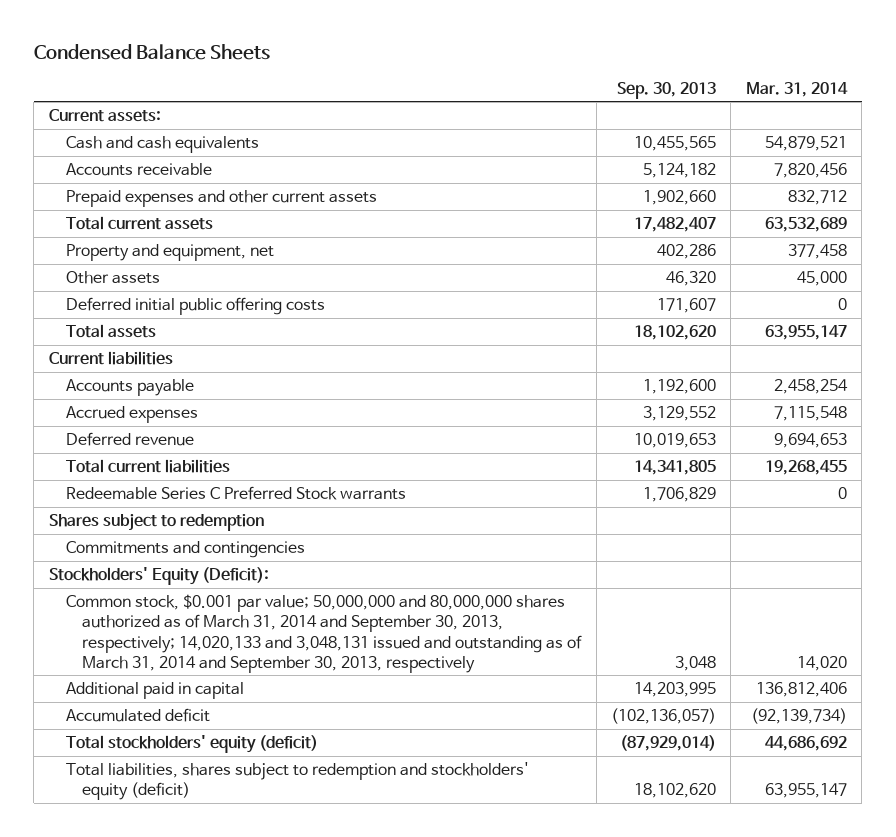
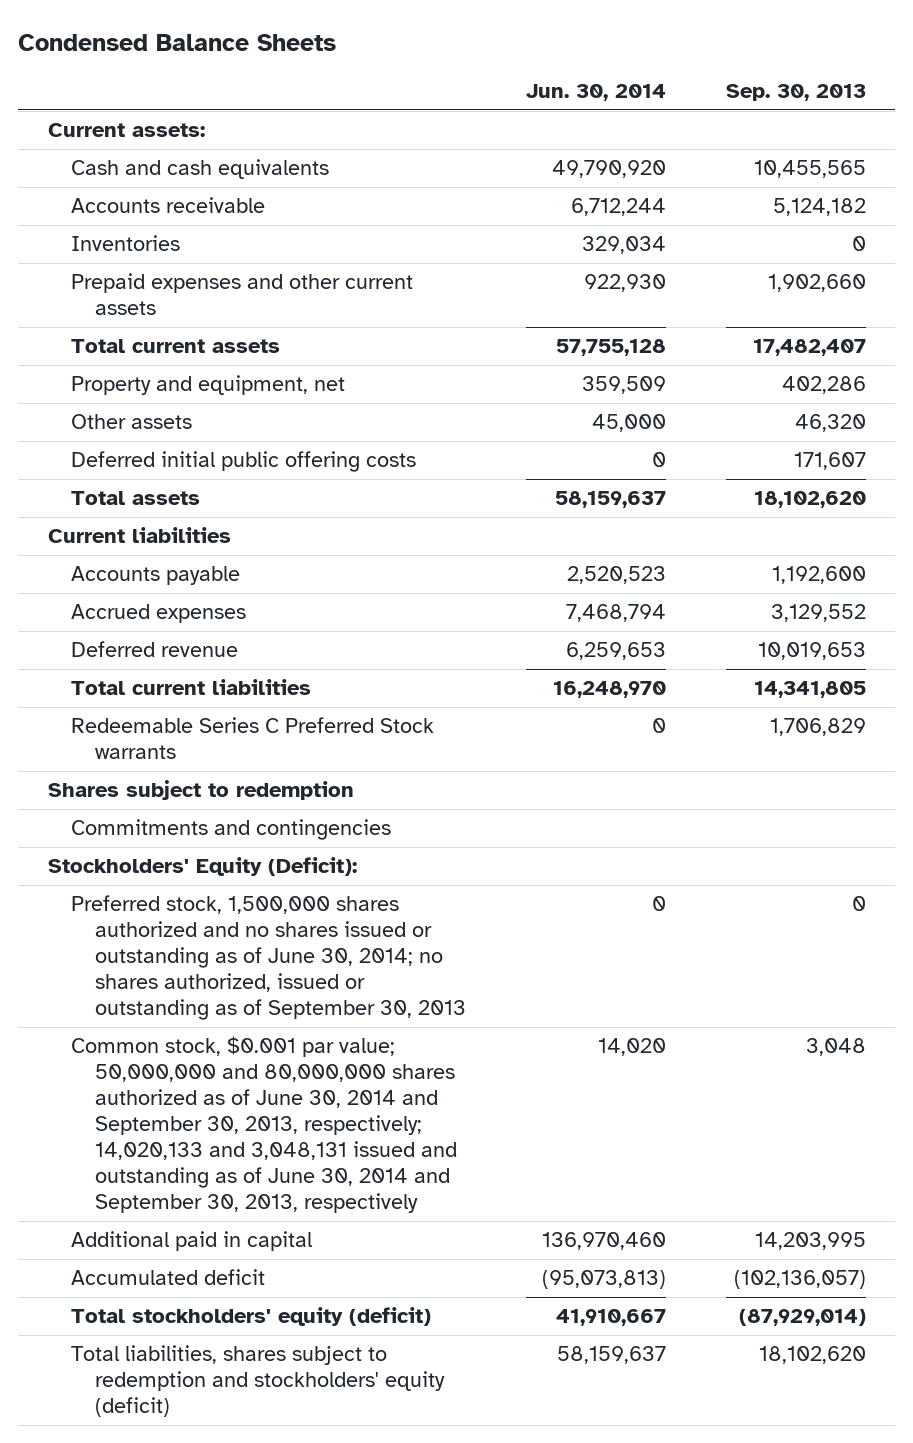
- | Sep. 30, 2013 | Mar. 31, 2014
+ | Jun. 30, 2014 | Sep. 30, 2013
+ Inventories | 329,034 | 0
- Common stock, $0.001 par value; 50,000,000 and 80,000,000 shares authorized as of March 31, 2014 and September 30, 2013, respectively; 14,020,133 and 3,048,131 issued and outstanding as of March 31, 2014 and September 30, 2013, respectively | 3,048 | 14,020
+ Preferred stock, 1,500,000 shares authorized and no shares issued or outstanding as of June 30, 2014; no shares authorized, issued or outstanding as of September 30, 2013 | 0 | 0
+ Common stock, $0.001 par value; 50,000,000 and 80,000,000 shares authorized as of June 30, 2014 and September 30, 2013, respectively; 14,020,133 and 3,048,131 issued and outstanding as of June 30, 2014 and September 30, 2013, respectively | 14,020 | 3,048

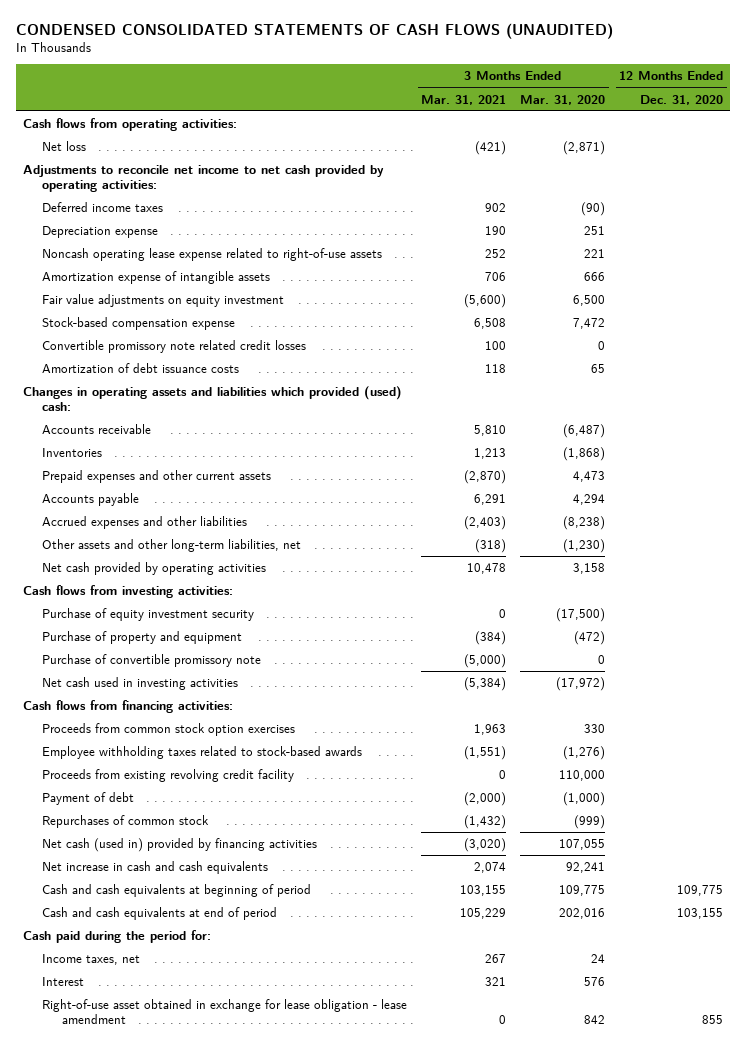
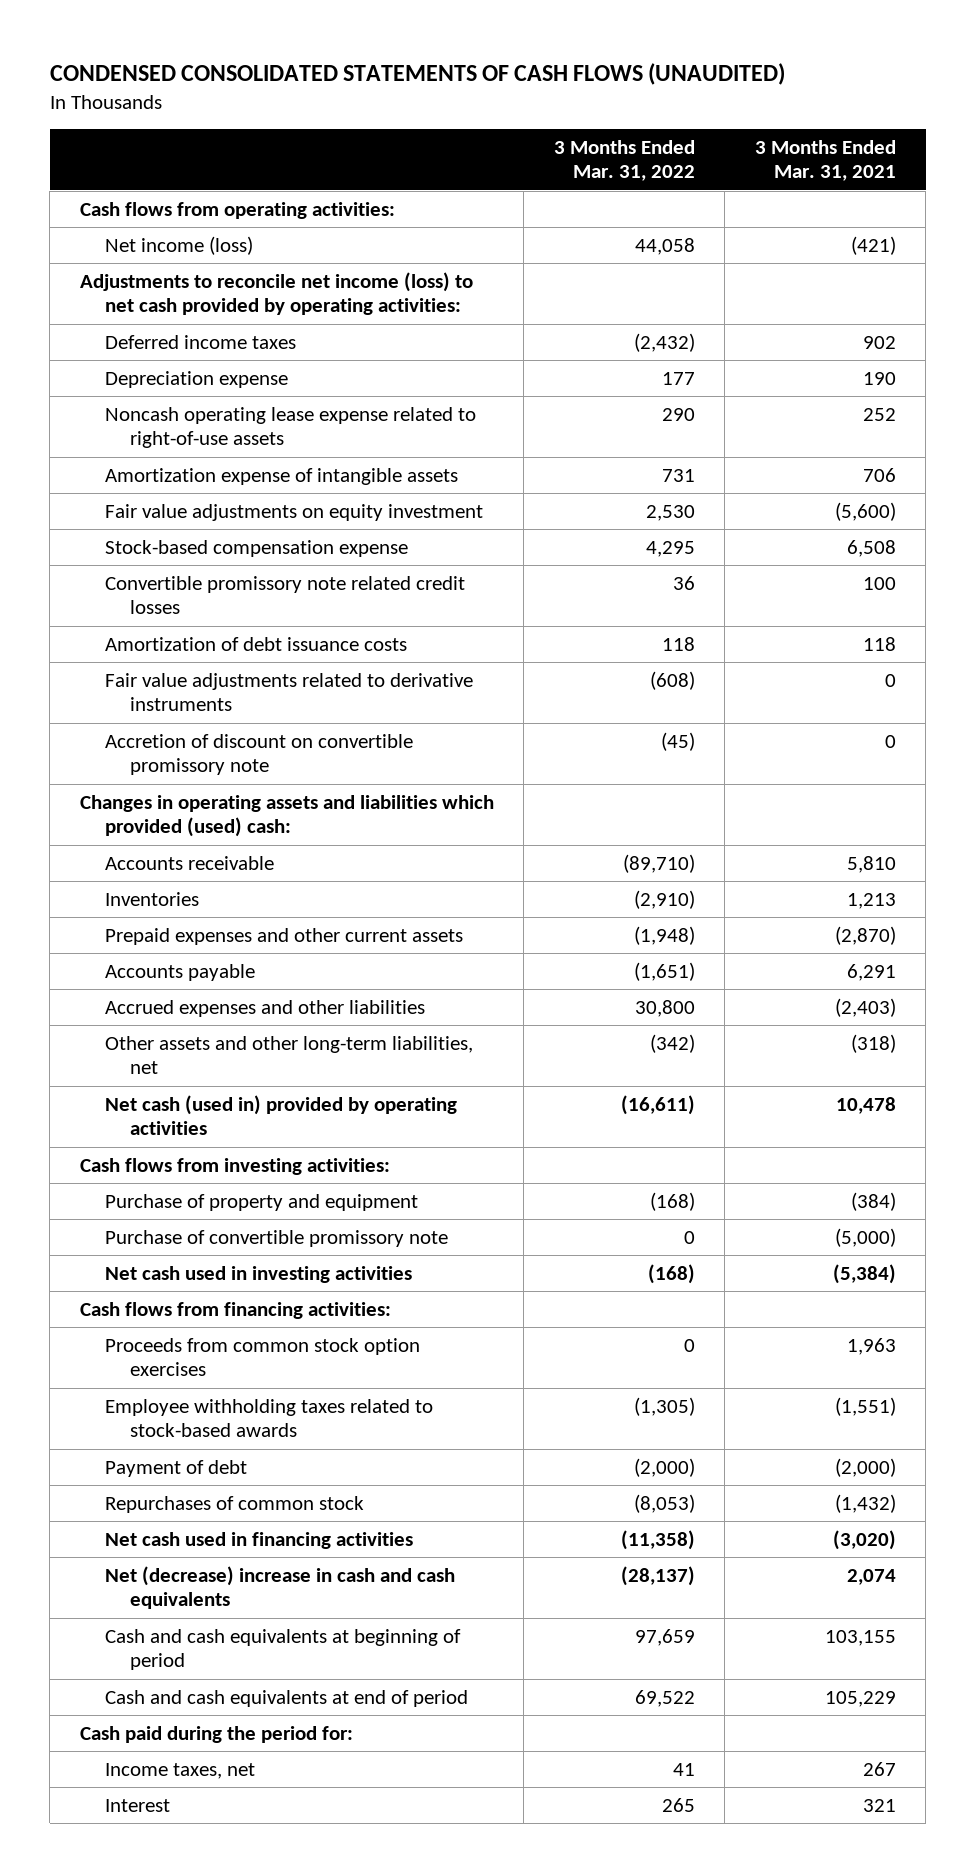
- | 3 Months Ended Mar. 31, 2021 | 3 Months Ended Mar. 31, 2020 | 12 Months Ended Dec. 31, 2020
+ | 3 Months Ended Mar. 31, 2022 | 3 Months Ended Mar. 31, 2021
- Net loss | (421) | (2,871) |
- Adjustments to reconcile net income to net cash provided by operating activities:
+ Net income (loss) | 44,058 | (421)
+ Adjustments to reconcile net income (loss) to net cash provided by operating activities:
+ Fair value adjustments related to derivative instruments | (608) | 0
+ Accretion of discount on convertible promissory note | (45) | 0
- Net cash provided by operating activities | 10,478 | 3,158 |
+ Net cash (used in) provided by operating activities | (16,611) | 10,478
- Purchase of equity investment security | 0 | (17,500) |
- Proceeds from existing revolving credit facility | 0 | 110,000 |
- Net cash (used in) provided by financing activities | (3,020) | 107,055 |
- Net increase in cash and cash equivalents | 2,074 | 92,241 |
+ Net cash used in financing activities | (11,358) | (3,020)
+ Net (decrease) increase in cash and cash equivalents | (28,137) | 2,074
- Right-of-use asset obtained in exchange for lease obligation - lease amendment | 0 | 842 | 855

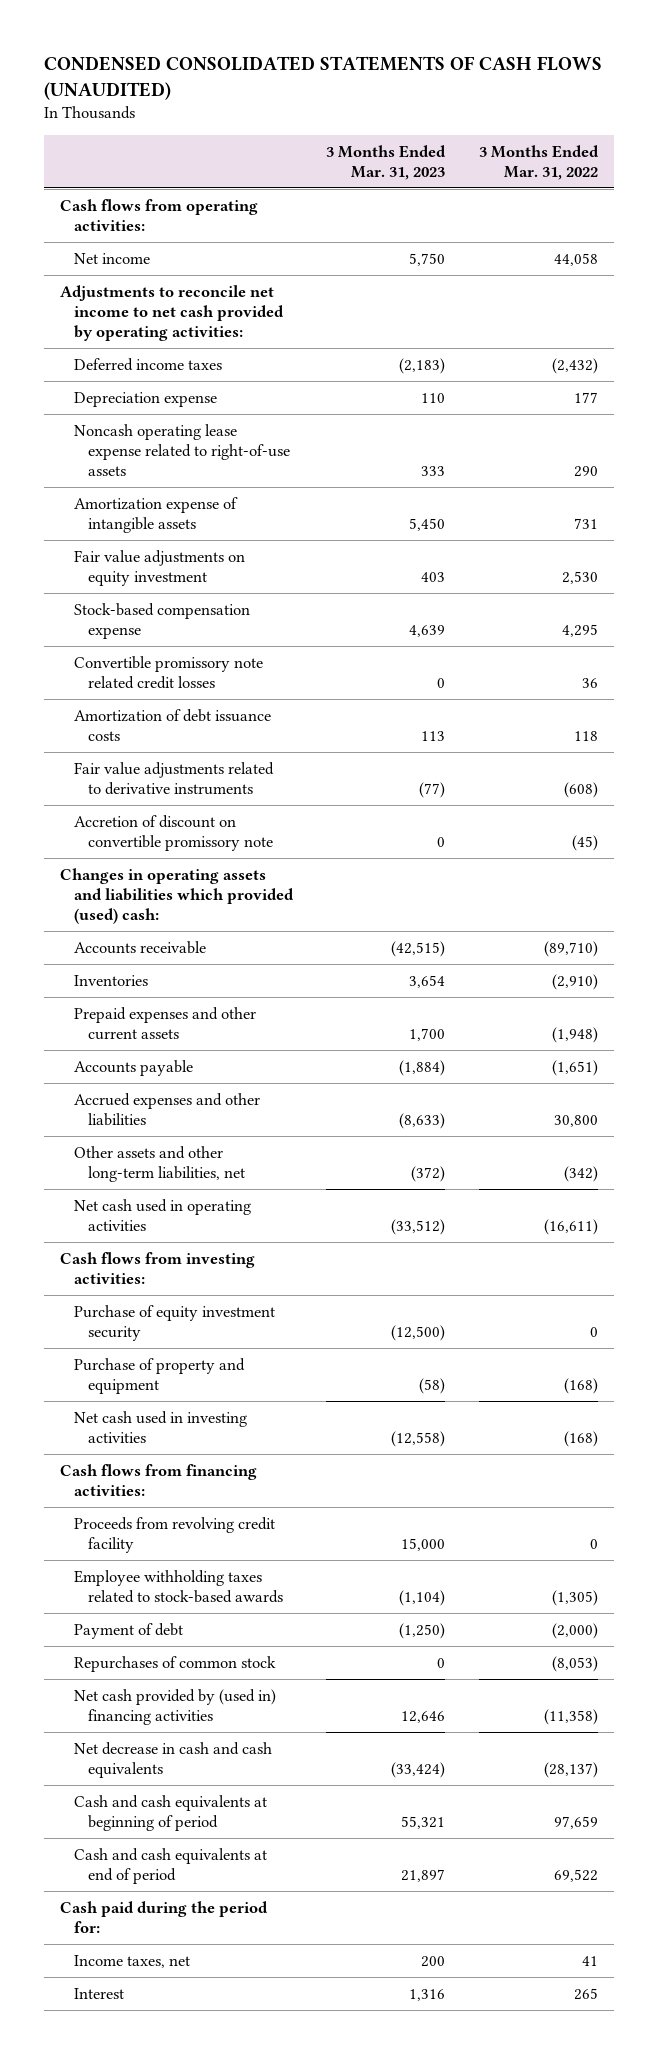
- | 3 Months Ended Mar. 31, 2022 | 3 Months Ended Mar. 31, 2021
+ | 3 Months Ended Mar. 31, 2023 | 3 Months Ended Mar. 31, 2022
- Net income (loss) | 44,058 | (421)
- Adjustments to reconcile net income (loss) to net cash provided by operating activities:
+ Net income | 5,750 | 44,058
+ Adjustments to reconcile net income to net cash provided by operating activities:
- Net cash (used in) provided by operating activities | (16,611) | 10,478
+ Net cash used in operating activities | (33,512) | (16,611)
+ Purchase of equity investment security | (12,500) | 0
- Purchase of convertible promissory note | 0 | (5,000)
- Proceeds from common stock option exercises | 0 | 1,963
+ Proceeds from revolving credit facility | 15,000 | 0
- Net cash used in financing activities | (11,358) | (3,020)
- Net (decrease) increase in cash and cash equivalents | (28,137) | 2,074
+ Net cash provided by (used in) financing activities | 12,646 | (11,358)
+ Net decrease in cash and cash equivalents | (33,424) | (28,137)

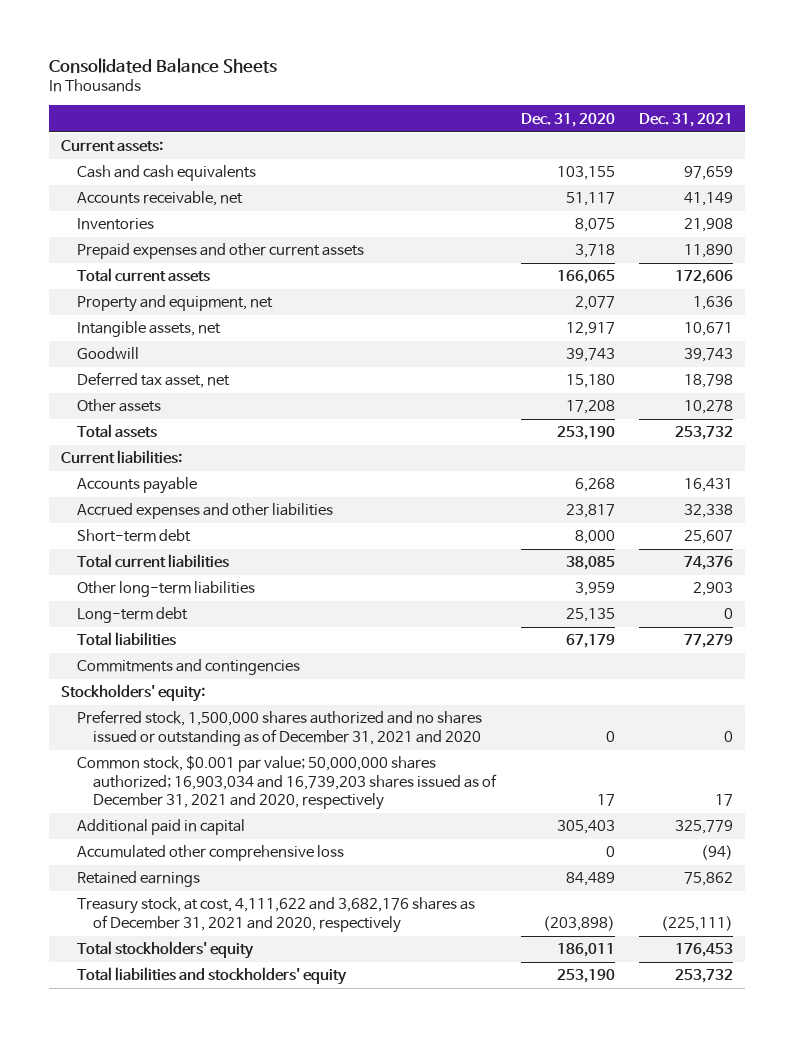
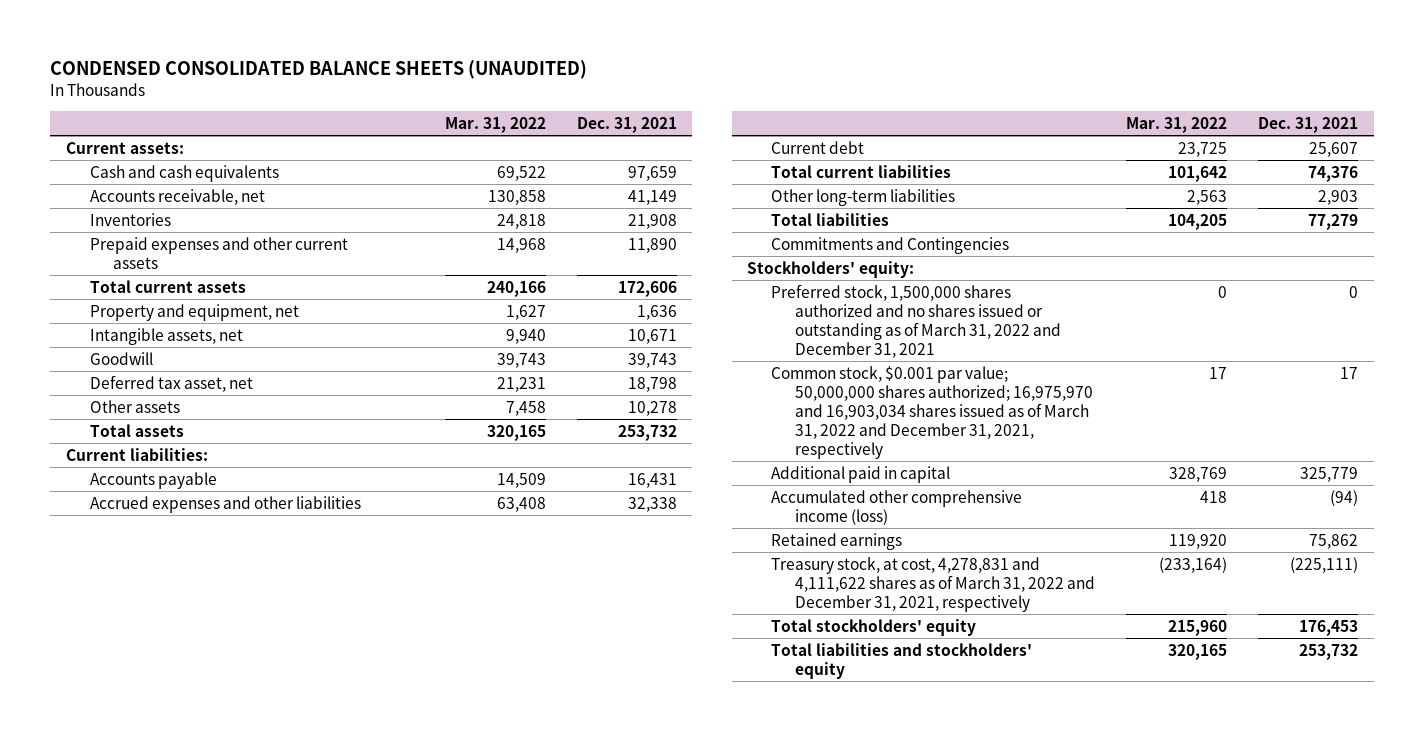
- Consolidated Balance Sheets
+ CONDENSED CONSOLIDATED BALANCE SHEETS (UNAUDITED)
- | Dec. 31, 2020 | Dec. 31, 2021
+ | Mar. 31, 2022 | Dec. 31, 2021
- Short-term debt | 8,000 | 25,607
+ Current debt | 23,725 | 25,607
- Long-term debt | 25,135 | 0
- Commitments and contingencies
+ Commitments and Contingencies
- Preferred stock, 1,500,000 shares authorized and no shares issued or outstanding as of December 31, 2021 and 2020 | 0 | 0
- Common stock, $0.001 par value; 50,000,000 shares authorized; 16,903,034 and 16,739,203 shares issued as of December 31, 2021 and 2020, respectively | 17 | 17
+ Preferred stock, 1,500,000 shares authorized and no shares issued or outstanding as of March 31, 2022 and December 31, 2021 | 0 | 0
+ Common stock, $0.001 par value; 50,000,000 shares authorized; 16,975,970 and 16,903,034 shares issued as of March 31, 2022 and December 31, 2021, respectively | 17 | 17
- Accumulated other comprehensive loss | 0 | (94)
+ Accumulated other comprehensive income (loss) | 418 | (94)
- Treasury stock, at cost, 4,111,622 and 3,682,176 shares as of December 31, 2021 and 2020, respectively | (203,898) | (225,111)
+ Treasury stock, at cost, 4,278,831 and 4,111,622 shares as of March 31, 2022 and December 31, 2021, respectively | (233,164) | (225,111)

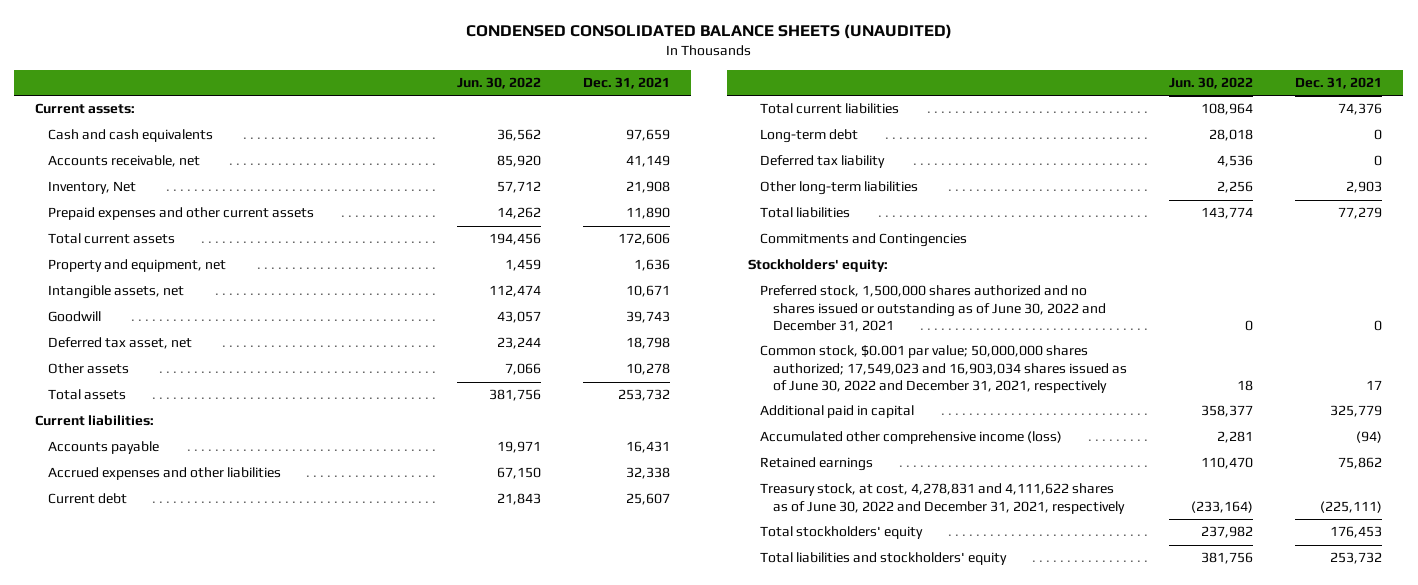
- | Mar. 31, 2022 | Dec. 31, 2021
+ | Jun. 30, 2022 | Dec. 31, 2021
- Inventories | 24,818 | 21,908
+ Inventory, Net | 57,712 | 21,908
+ Long-term debt | 28,018 | 0
+ Deferred tax liability | 4,536 | 0
- Preferred stock, 1,500,000 shares authorized and no shares issued or outstanding as of March 31, 2022 and December 31, 2021 | 0 | 0
- Common stock, $0.001 par value; 50,000,000 shares authorized; 16,975,970 and 16,903,034 shares issued as of March 31, 2022 and December 31, 2021, respectively | 17 | 17
+ Preferred stock, 1,500,000 shares authorized and no shares issued or outstanding as of June 30, 2022 and December 31, 2021 | 0 | 0
+ Common stock, $0.001 par value; 50,000,000 shares authorized; 17,549,023 and 16,903,034 shares issued as of June 30, 2022 and December 31, 2021, respectively | 18 | 17
- Treasury stock, at cost, 4,278,831 and 4,111,622 shares as of March 31, 2022 and December 31, 2021, respectively | (233,164) | (225,111)
+ Treasury stock, at cost, 4,278,831 and 4,111,622 shares as of June 30, 2022 and December 31, 2021, respectively | (233,164) | (225,111)

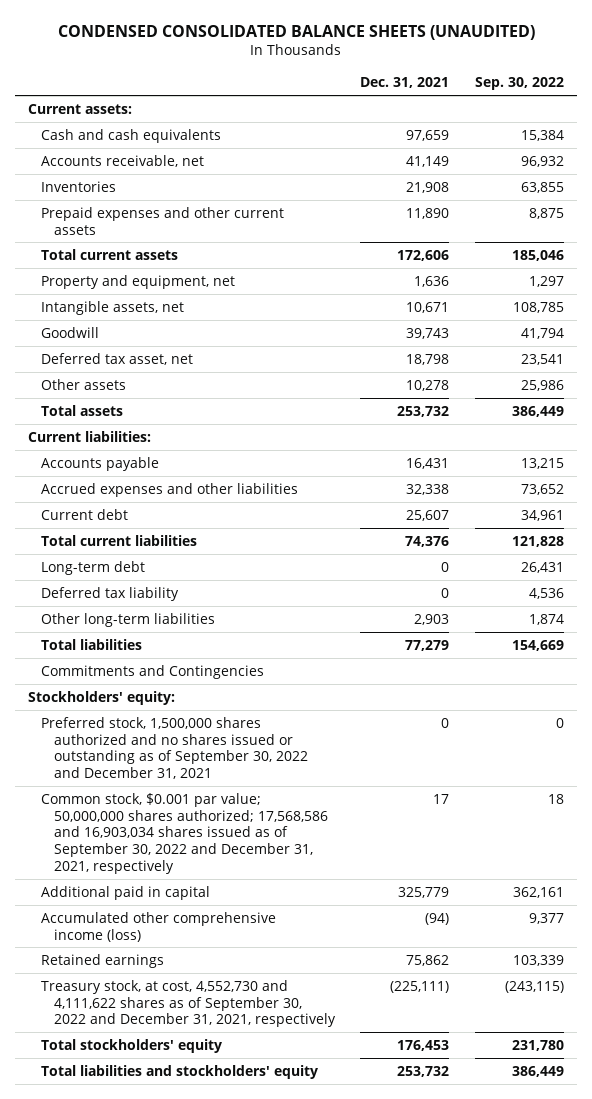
- | Jun. 30, 2022 | Dec. 31, 2021
+ | Dec. 31, 2021 | Sep. 30, 2022
- Inventory, Net | 57,712 | 21,908
+ Inventories | 21,908 | 63,855
- Preferred stock, 1,500,000 shares authorized and no shares issued or outstanding as of June 30, 2022 and December 31, 2021 | 0 | 0
- Common stock, $0.001 par value; 50,000,000 shares authorized; 17,549,023 and 16,903,034 shares issued as of June 30, 2022 and December 31, 2021, respectively | 18 | 17
+ Preferred stock, 1,500,000 shares authorized and no shares issued or outstanding as of September 30, 2022 and December 31, 2021 | 0 | 0
+ Common stock, $0.001 par value; 50,000,000 shares authorized; 17,568,586 and 16,903,034 shares issued as of September 30, 2022 and December 31, 2021, respectively | 17 | 18
- Treasury stock, at cost, 4,278,831 and 4,111,622 shares as of June 30, 2022 and December 31, 2021, respectively | (233,164) | (225,111)
+ Treasury stock, at cost, 4,552,730 and 4,111,622 shares as of September 30, 2022 and December 31, 2021, respectively | (225,111) | (243,115)

